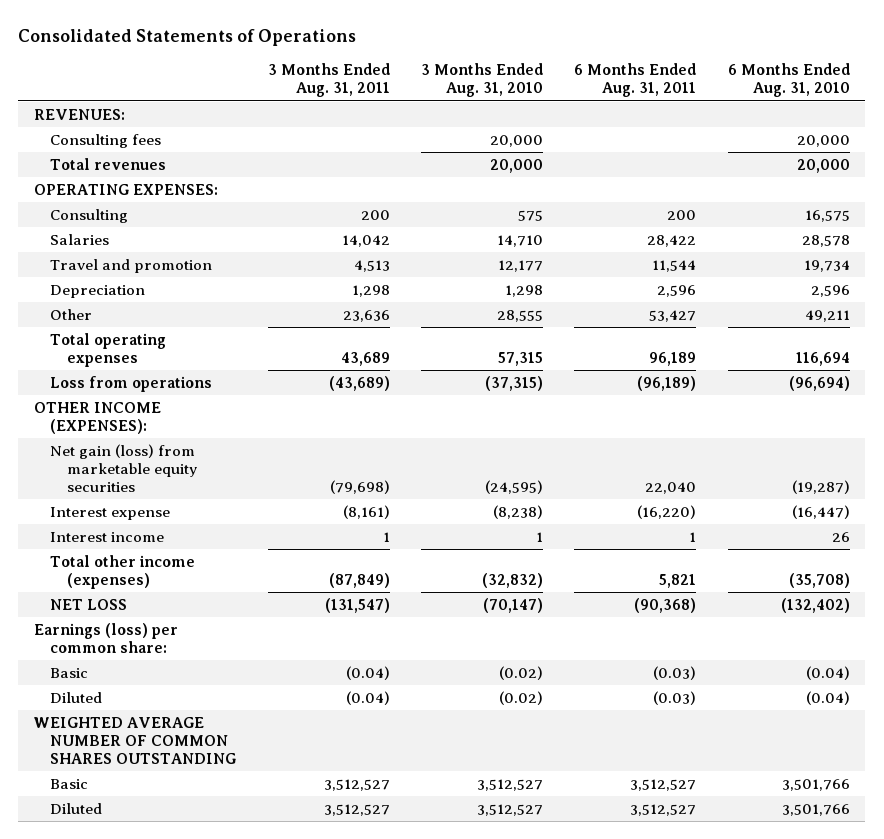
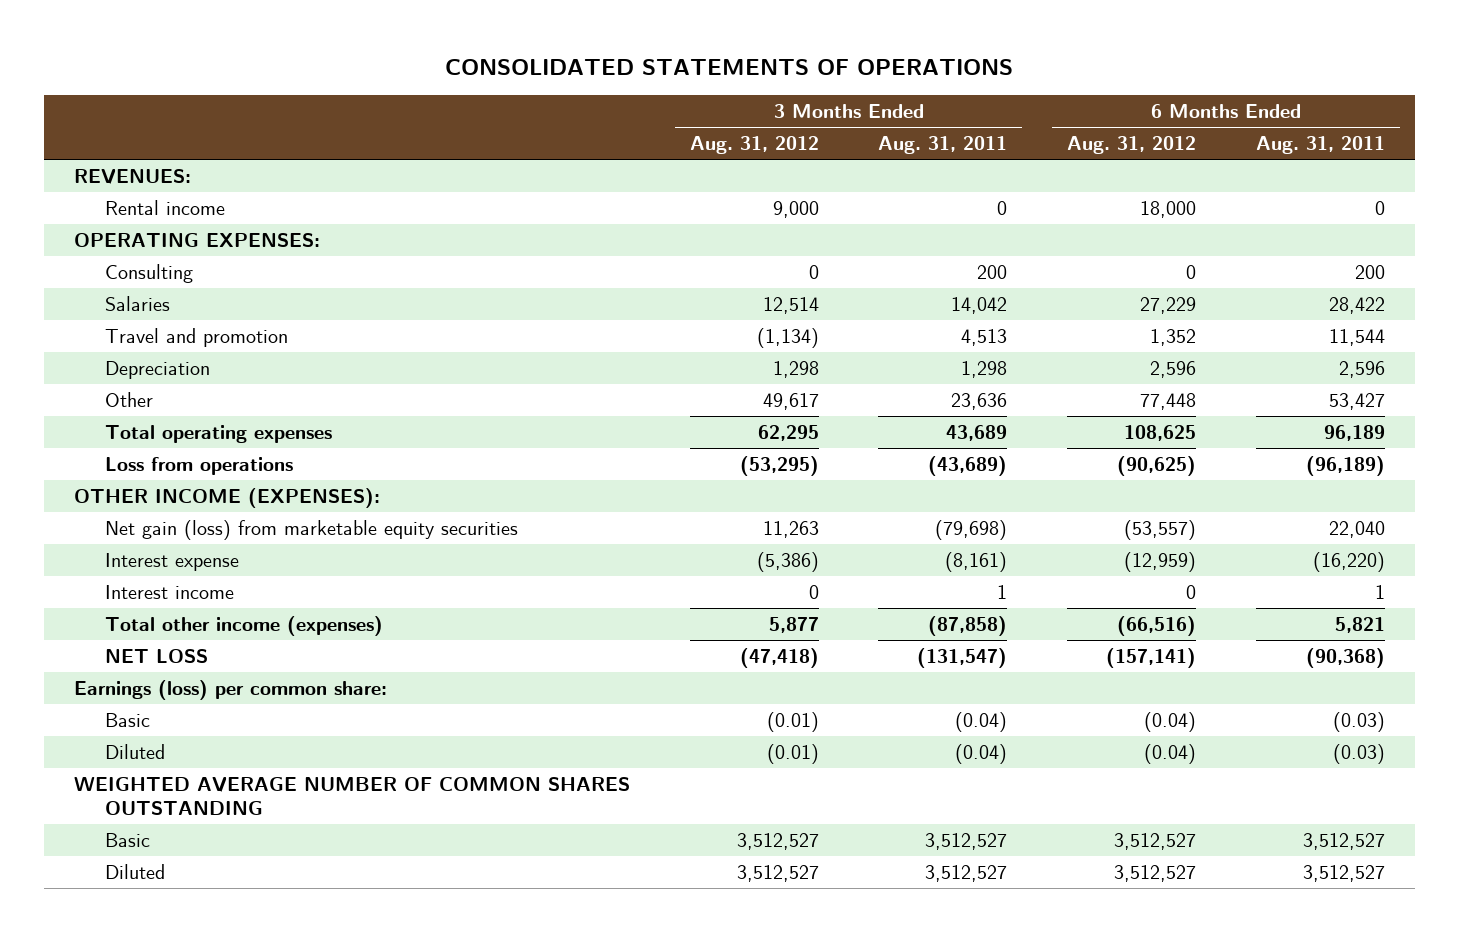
- Consolidated Statements of Operations
+ CONSOLIDATED STATEMENTS OF OPERATIONS
- | 3 Months Ended Aug. 31, 2011 | 3 Months Ended Aug. 31, 2010 | 6 Months Ended Aug. 31, 2011 | 6 Months Ended Aug. 31, 2010
+ | 3 Months Ended Aug. 31, 2012 | 3 Months Ended Aug. 31, 2011 | 6 Months Ended Aug. 31, 2012 | 6 Months Ended Aug. 31, 2011
- Consulting fees | | 20,000 | | 20,000
- Total revenues | | 20,000 | | 20,000
+ Rental income | 9,000 | 0 | 18,000 | 0
- Total other income (expenses) | (87,849) | (32,832) | 5,821 | (35,708)
+ Total other income (expenses) | 5,877 | (87,858) | (66,516) | 5,821

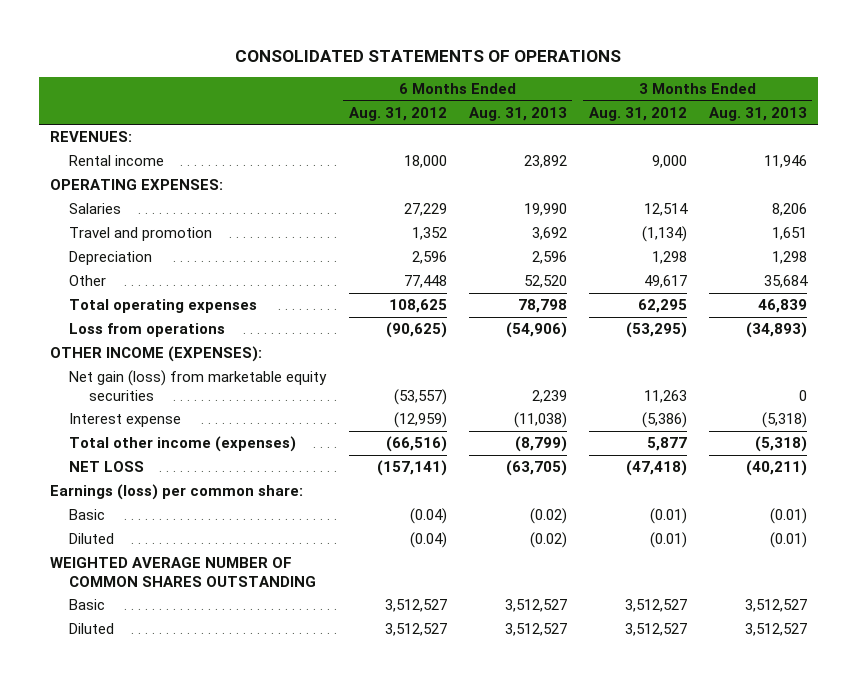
- | 3 Months Ended Aug. 31, 2012 | 3 Months Ended Aug. 31, 2011 | 6 Months Ended Aug. 31, 2012 | 6 Months Ended Aug. 31, 2011
+ | 6 Months Ended Aug. 31, 2012 | 6 Months Ended Aug. 31, 2013 | 3 Months Ended Aug. 31, 2012 | 3 Months Ended Aug. 31, 2013
- Consulting | 0 | 200 | 0 | 200
- Interest income | 0 | 1 | 0 | 1

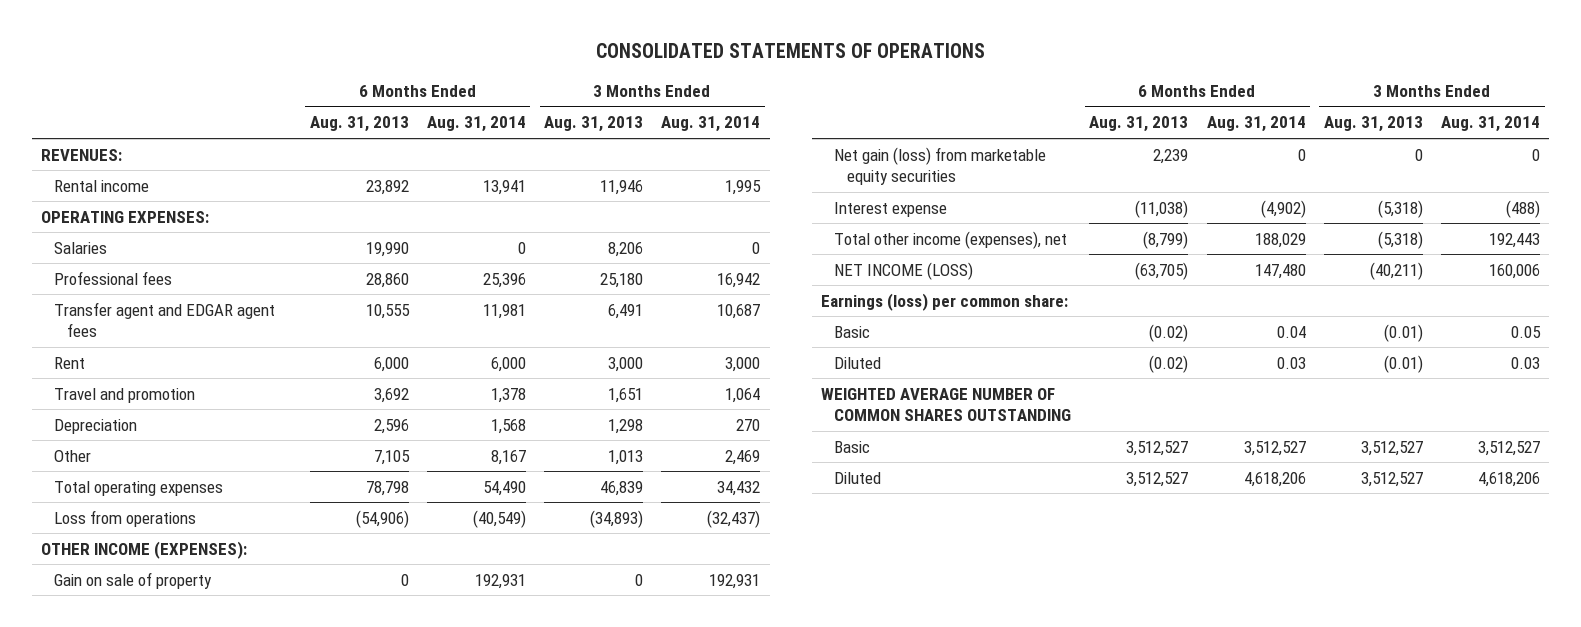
- | 6 Months Ended Aug. 31, 2012 | 6 Months Ended Aug. 31, 2013 | 3 Months Ended Aug. 31, 2012 | 3 Months Ended Aug. 31, 2013
+ | 6 Months Ended Aug. 31, 2013 | 6 Months Ended Aug. 31, 2014 | 3 Months Ended Aug. 31, 2013 | 3 Months Ended Aug. 31, 2014
+ Professional fees | 28,860 | 25,396 | 25,180 | 16,942
+ Transfer agent and EDGAR agent fees | 10,555 | 11,981 | 6,491 | 10,687
+ Rent | 6,000 | 6,000 | 3,000 | 3,000
- Other | 77,448 | 52,520 | 49,617 | 35,684
+ Other | 7,105 | 8,167 | 1,013 | 2,469
+ Gain on sale of property | 0 | 192,931 | 0 | 192,931
- Total other income (expenses) | (66,516) | (8,799) | 5,877 | (5,318)
- NET LOSS | (157,141) | (63,705) | (47,418) | (40,211)
+ Total other income (expenses), net | (8,799) | 188,029 | (5,318) | 192,443
+ NET INCOME (LOSS) | (63,705) | 147,480 | (40,211) | 160,006

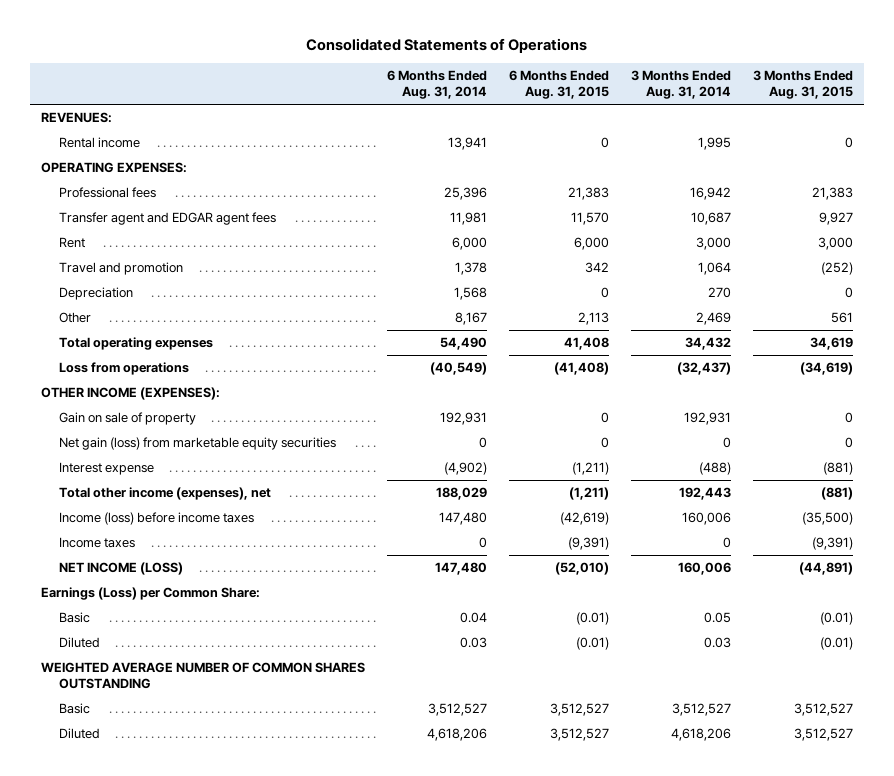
- CONSOLIDATED STATEMENTS OF OPERATIONS
+ Consolidated Statements of Operations
- | 6 Months Ended Aug. 31, 2013 | 6 Months Ended Aug. 31, 2014 | 3 Months Ended Aug. 31, 2013 | 3 Months Ended Aug. 31, 2014
+ | 6 Months Ended Aug. 31, 2014 | 6 Months Ended Aug. 31, 2015 | 3 Months Ended Aug. 31, 2014 | 3 Months Ended Aug. 31, 2015
- Salaries | 19,990 | 0 | 8,206 | 0
+ Income (loss) before income taxes | 147,480 | (42,619) | 160,006 | (35,500)
+ Income taxes | 0 | (9,391) | 0 | (9,391)
- Earnings (loss) per common share:
+ Earnings (Loss) per Common Share:

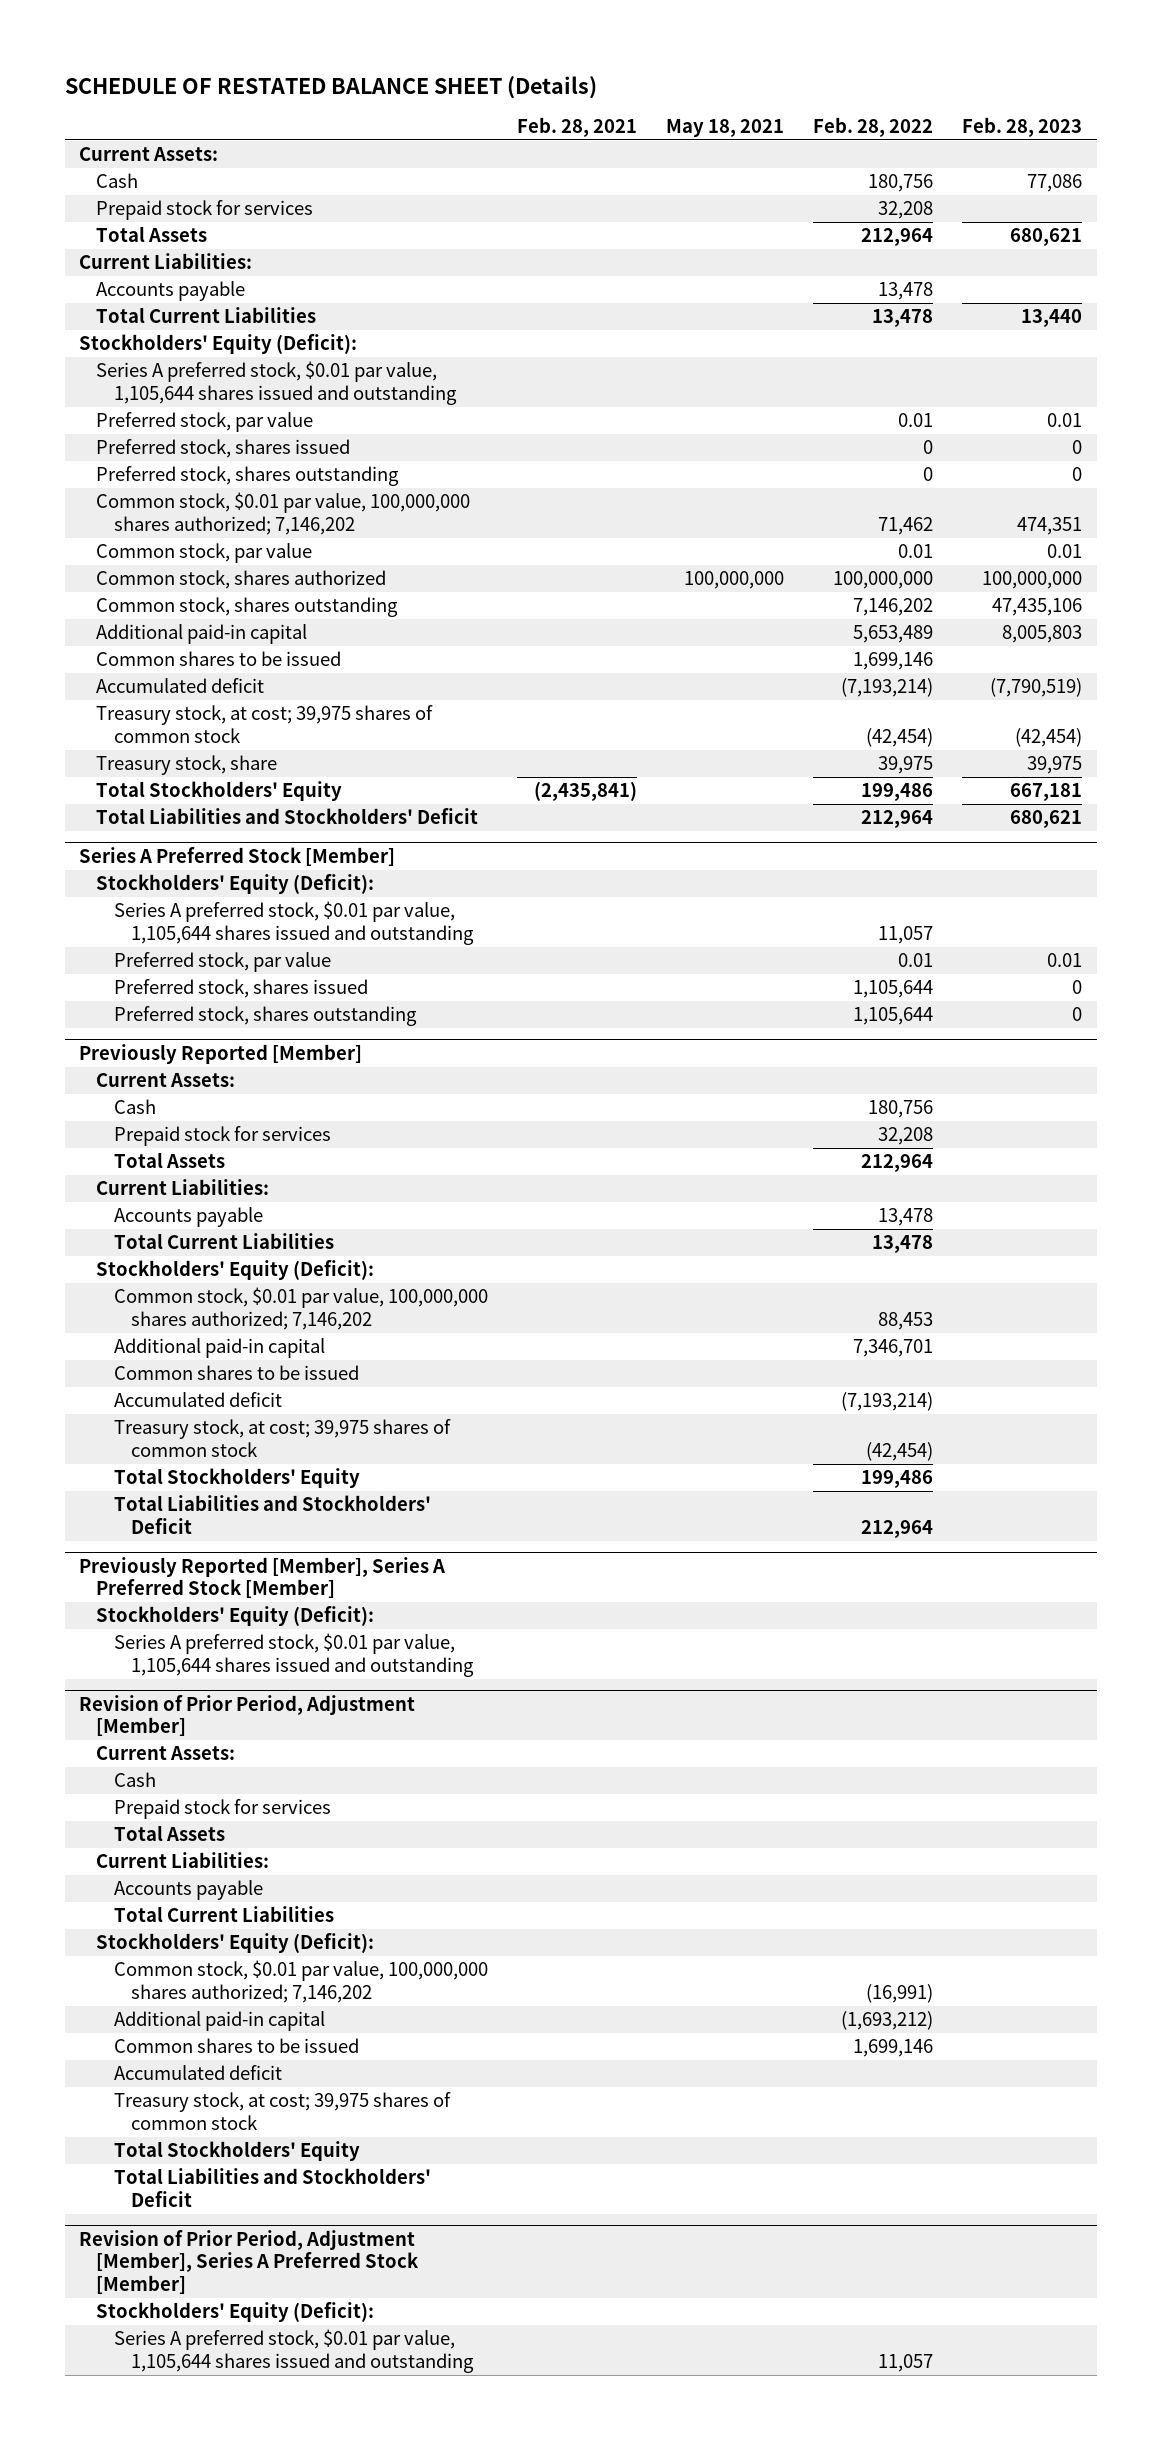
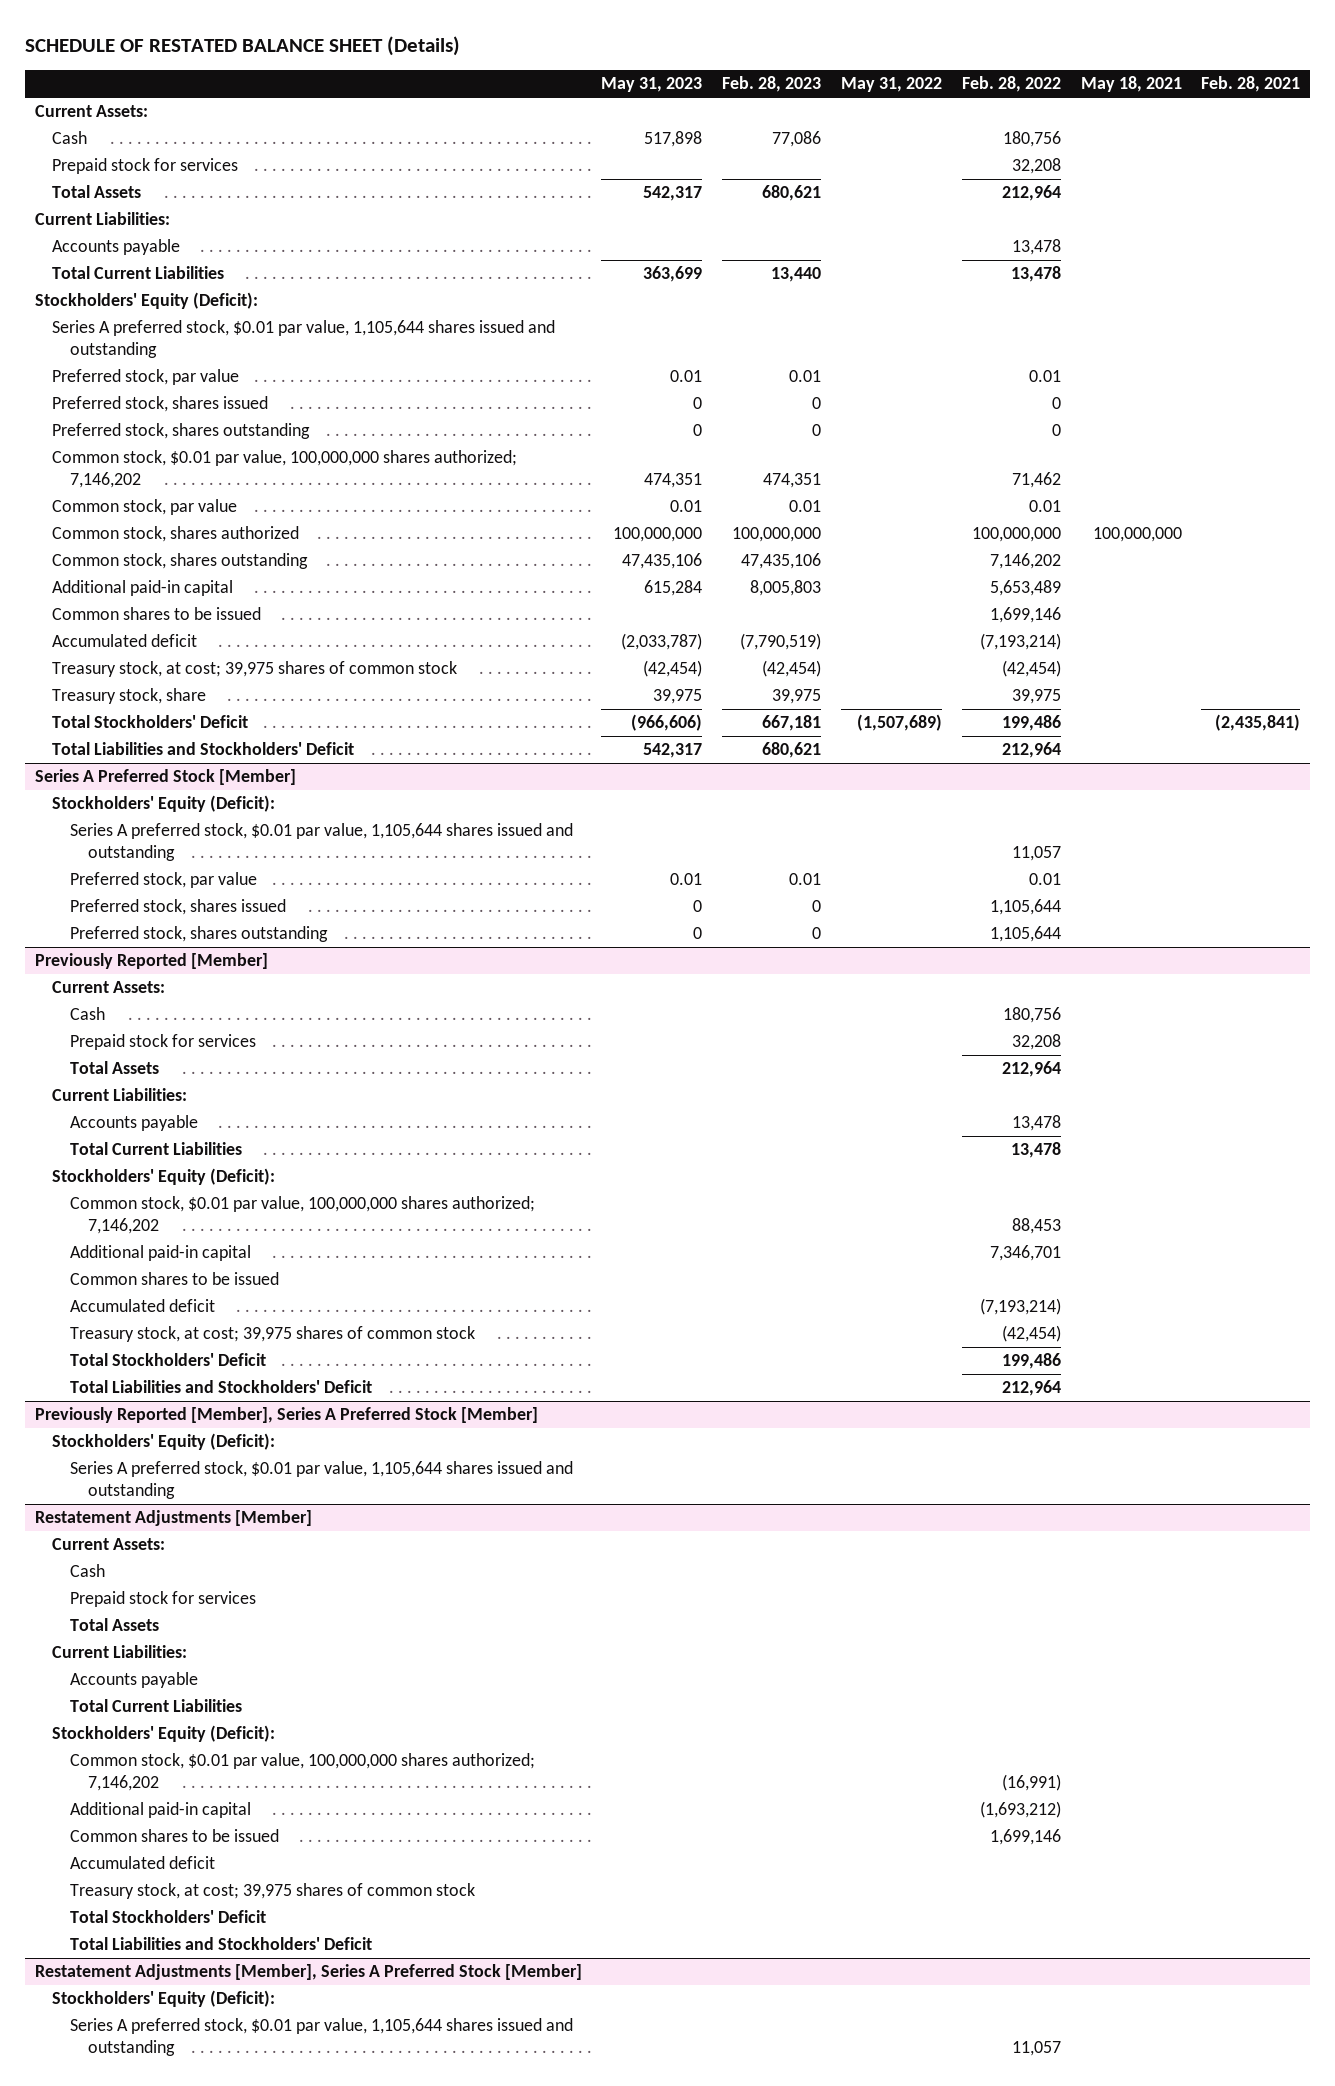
- | Feb. 28, 2021 | May 18, 2021 | Feb. 28, 2022 | Feb. 28, 2023
+ | May 31, 2023 | Feb. 28, 2023 | May 31, 2022 | Feb. 28, 2022 | May 18, 2021 | Feb. 28, 2021
- Total Stockholders' Equity | (2,435,841) | | 199,486 | 667,181
+ Total Stockholders' Deficit | (966,606) | 667,181 | (1,507,689) | 199,486 | | (2,435,841)
@ Previously Reported [Member]
- Total Stockholders' Equity | | | 199,486 |
+ Total Stockholders' Deficit | | | | 199,486 | |
- Revision of Prior Period, Adjustment [Member]
+ Restatement Adjustments [Member]
- Total Stockholders' Equity
+ Total Stockholders' Deficit
- Revision of Prior Period, Adjustment [Member], Series A Preferred Stock [Member]
+ Restatement Adjustments [Member], Series A Preferred Stock [Member]

